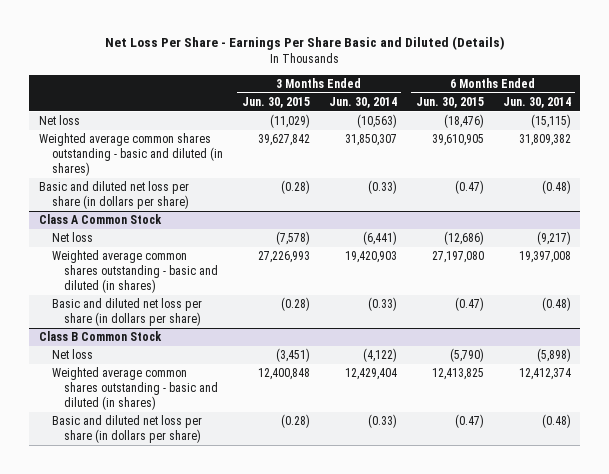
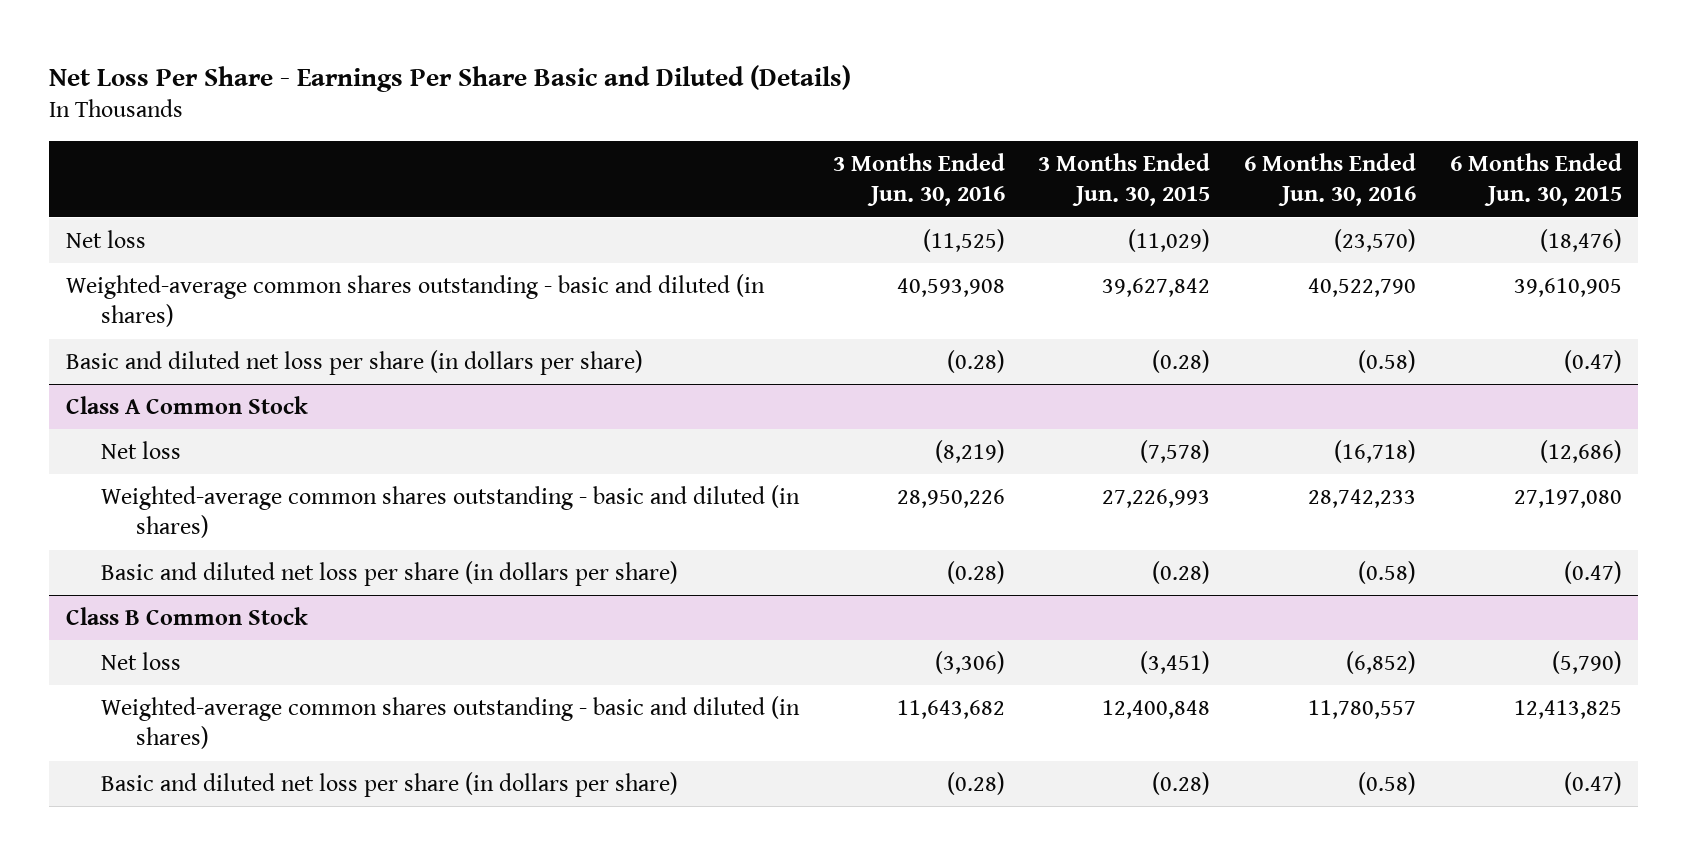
- | 3 Months Ended Jun. 30, 2015 | 3 Months Ended Jun. 30, 2014 | 6 Months Ended Jun. 30, 2015 | 6 Months Ended Jun. 30, 2014
+ | 3 Months Ended Jun. 30, 2016 | 3 Months Ended Jun. 30, 2015 | 6 Months Ended Jun. 30, 2016 | 6 Months Ended Jun. 30, 2015
- Weighted average common shares outstanding - basic and diluted (in shares) | 39,627,842 | 31,850,307 | 39,610,905 | 31,809,382
+ Weighted-average common shares outstanding - basic and diluted (in shares) | 40,593,908 | 39,627,842 | 40,522,790 | 39,610,905
@ Class A Common Stock
- Weighted average common shares outstanding - basic and diluted (in shares) | 27,226,993 | 19,420,903 | 27,197,080 | 19,397,008
+ Weighted-average common shares outstanding - basic and diluted (in shares) | 28,950,226 | 27,226,993 | 28,742,233 | 27,197,080
@ Class B Common Stock
- Weighted average common shares outstanding - basic and diluted (in shares) | 12,400,848 | 12,429,404 | 12,413,825 | 12,412,374
+ Weighted-average common shares outstanding - basic and diluted (in shares) | 11,643,682 | 12,400,848 | 11,780,557 | 12,413,825

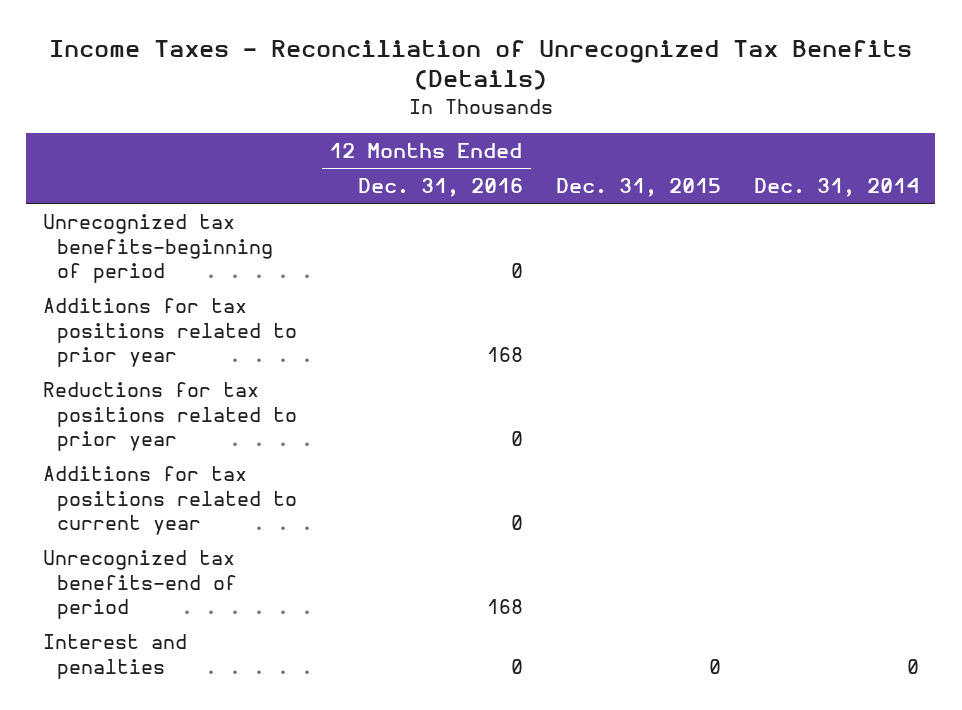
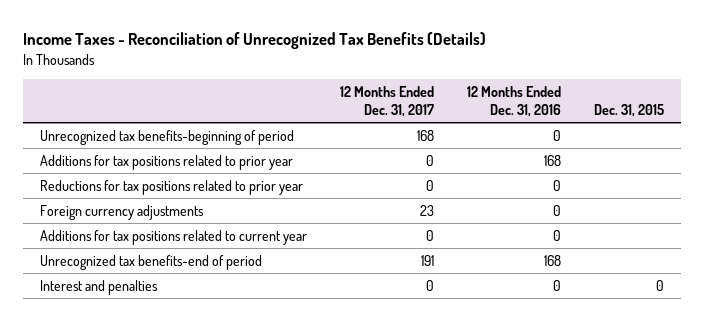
- | 12 Months Ended Dec. 31, 2016 | Dec. 31, 2015 | Dec. 31, 2014
+ | 12 Months Ended Dec. 31, 2017 | 12 Months Ended Dec. 31, 2016 | Dec. 31, 2015
+ Foreign currency adjustments | 23 | 0 |

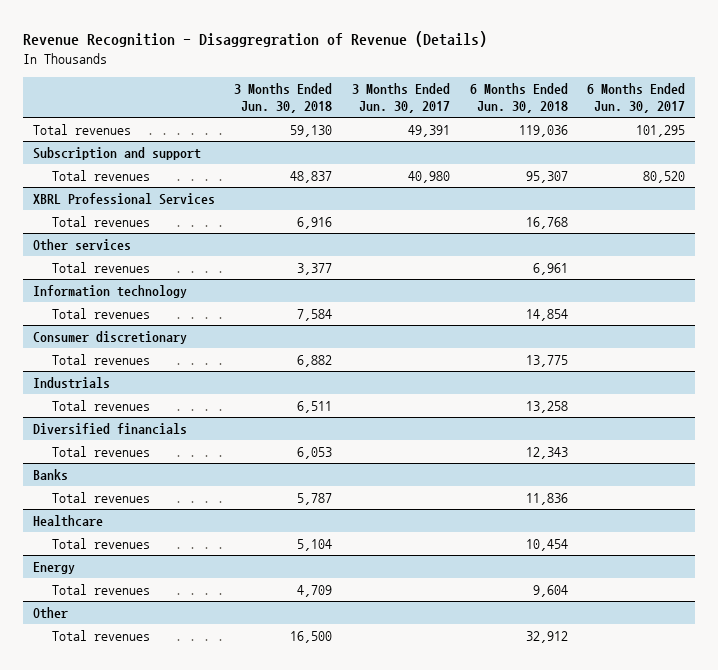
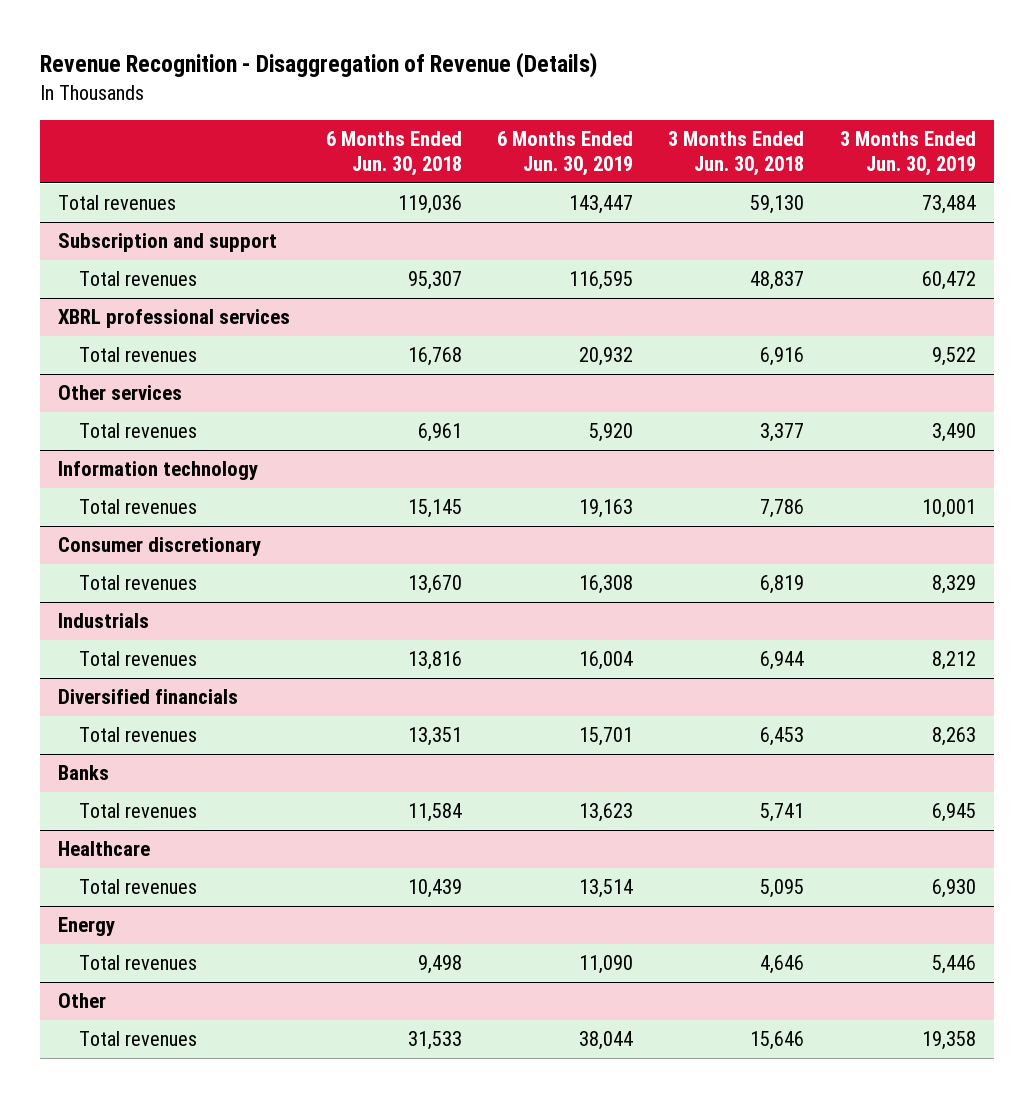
- Revenue Recognition - Disaggregration of Revenue (Details)
+ Revenue Recognition - Disaggregation of Revenue (Details)
- | 3 Months Ended Jun. 30, 2018 | 3 Months Ended Jun. 30, 2017 | 6 Months Ended Jun. 30, 2018 | 6 Months Ended Jun. 30, 2017
+ | 6 Months Ended Jun. 30, 2018 | 6 Months Ended Jun. 30, 2019 | 3 Months Ended Jun. 30, 2018 | 3 Months Ended Jun. 30, 2019
- XBRL Professional Services
+ XBRL professional services
@ Information technology
- Total revenues | 7,584 | | 14,854 |
+ Total revenues | 15,145 | 19,163 | 7,786 | 10,001
@ Consumer discretionary
- Total revenues | 6,882 | | 13,775 |
+ Total revenues | 13,670 | 16,308 | 6,819 | 8,329
@ Industrials
- Total revenues | 6,511 | | 13,258 |
+ Total revenues | 13,816 | 16,004 | 6,944 | 8,212
@ Diversified financials
- Total revenues | 6,053 | | 12,343 |
+ Total revenues | 13,351 | 15,701 | 6,453 | 8,263
@ Banks
- Total revenues | 5,787 | | 11,836 |
+ Total revenues | 11,584 | 13,623 | 5,741 | 6,945
@ Healthcare
- Total revenues | 5,104 | | 10,454 |
+ Total revenues | 10,439 | 13,514 | 5,095 | 6,930
@ Energy
- Total revenues | 4,709 | | 9,604 |
+ Total revenues | 9,498 | 11,090 | 4,646 | 5,446
@ Other
- Total revenues | 16,500 | | 32,912 |
+ Total revenues | 31,533 | 38,044 | 15,646 | 19,358

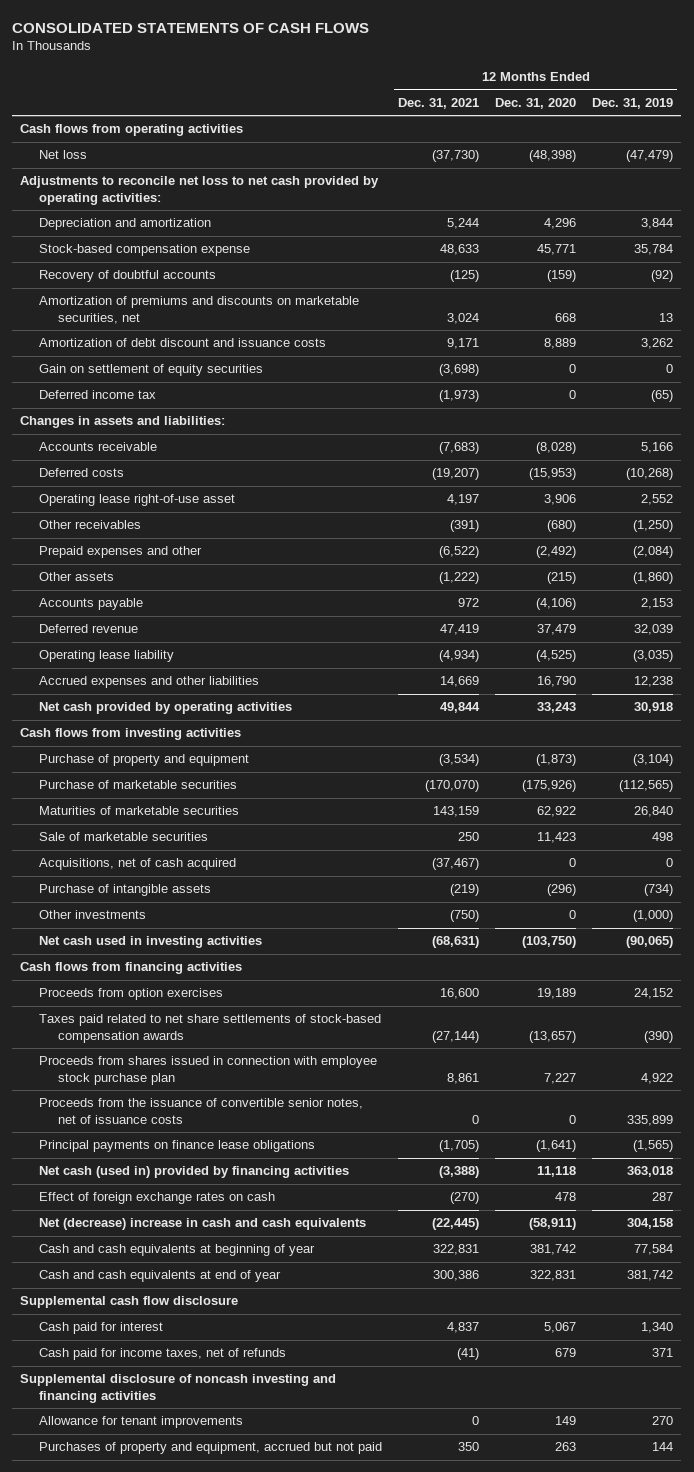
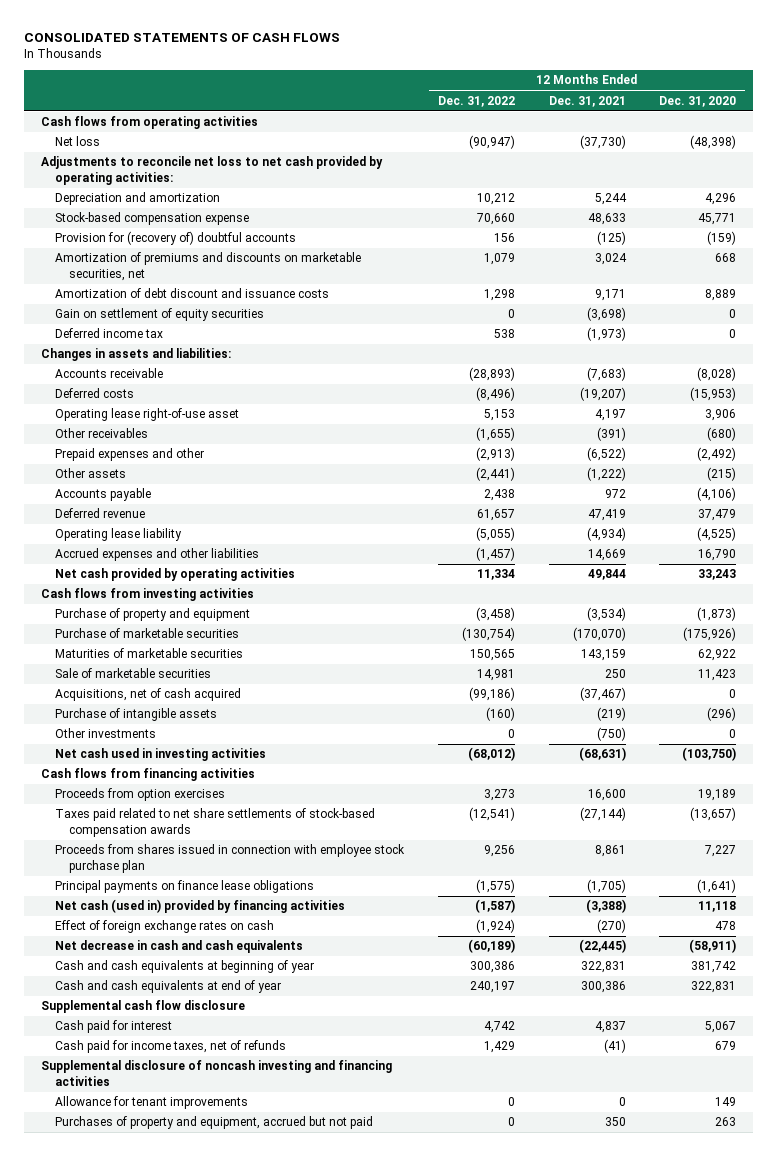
- | 12 Months Ended Dec. 31, 2021 | 12 Months Ended Dec. 31, 2020 | 12 Months Ended Dec. 31, 2019
+ | 12 Months Ended Dec. 31, 2022 | 12 Months Ended Dec. 31, 2021 | 12 Months Ended Dec. 31, 2020
- Recovery of doubtful accounts | (125) | (159) | (92)
+ Provision for (recovery of) doubtful accounts | 156 | (125) | (159)
- Proceeds from the issuance of convertible senior notes, net of issuance costs | 0 | 0 | 335,899
- Net (decrease) increase in cash and cash equivalents | (22,445) | (58,911) | 304,158
+ Net decrease in cash and cash equivalents | (60,189) | (22,445) | (58,911)

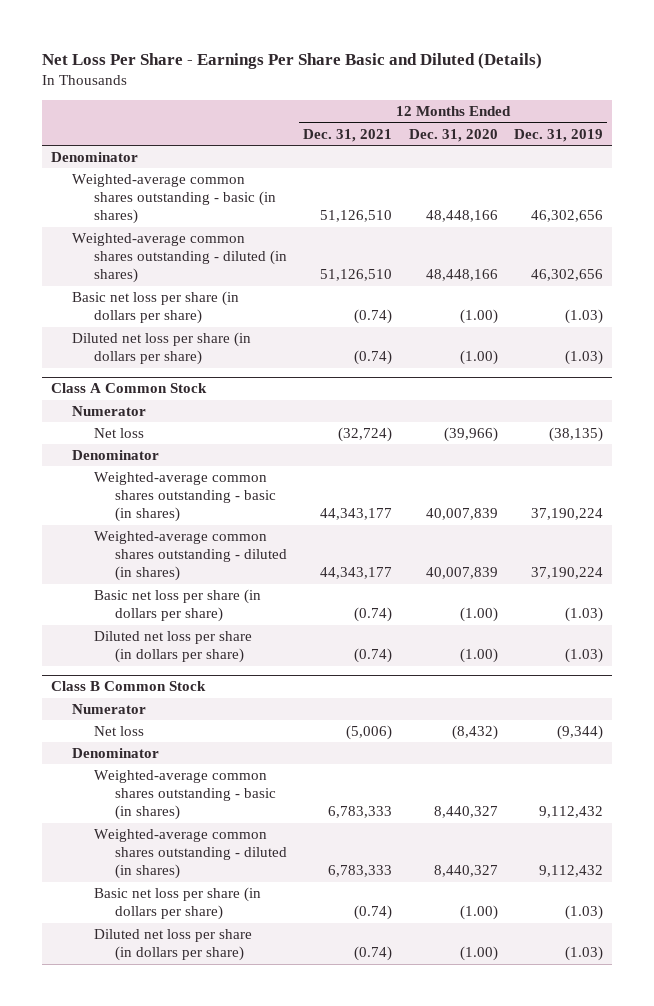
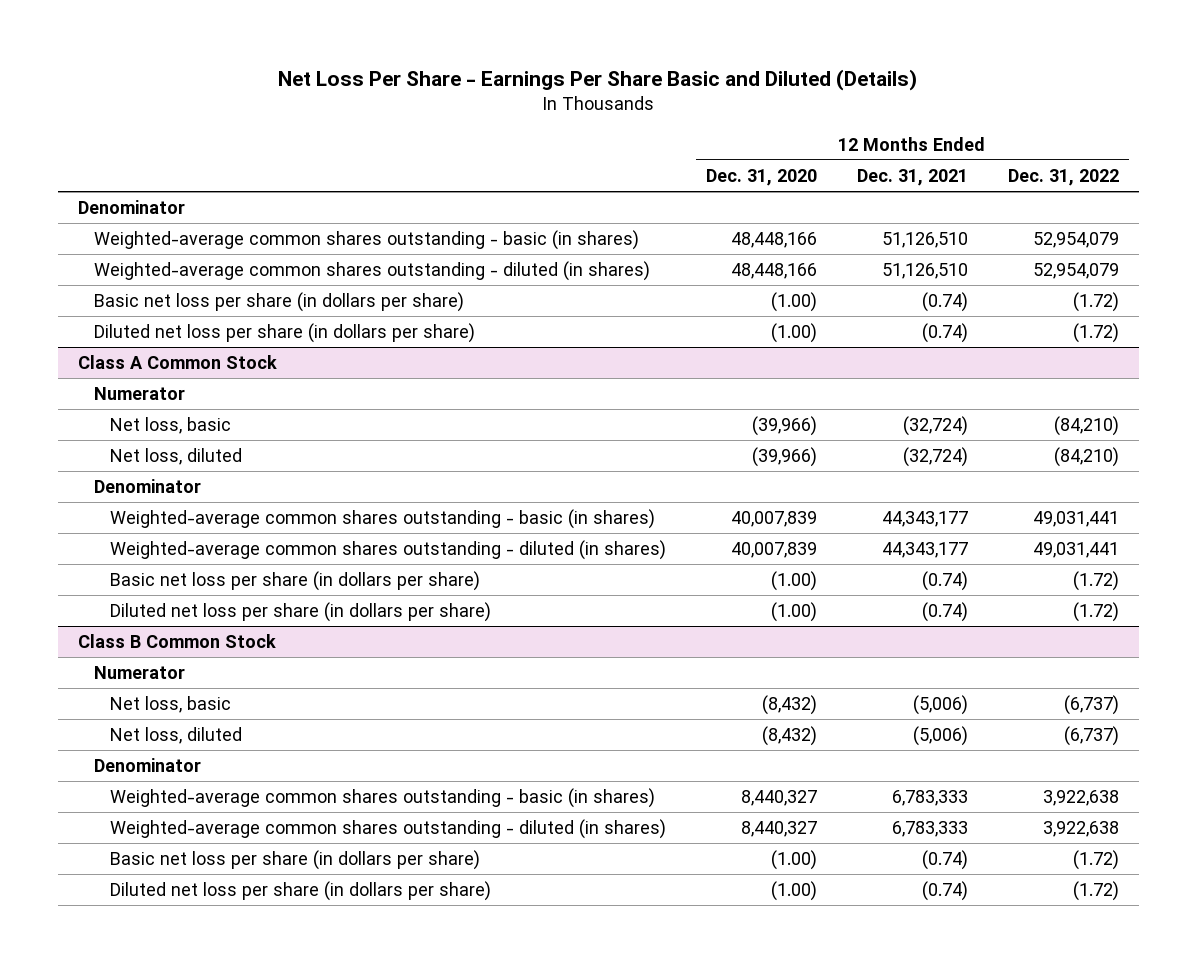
- | 12 Months Ended Dec. 31, 2021 | 12 Months Ended Dec. 31, 2020 | 12 Months Ended Dec. 31, 2019
+ | 12 Months Ended Dec. 31, 2020 | 12 Months Ended Dec. 31, 2021 | 12 Months Ended Dec. 31, 2022
@ Class A Common Stock
- Net loss | (32,724) | (39,966) | (38,135)
+ Net loss, basic | (39,966) | (32,724) | (84,210)
+ Net loss, diluted | (39,966) | (32,724) | (84,210)
@ Class B Common Stock
- Net loss | (5,006) | (8,432) | (9,344)
+ Net loss, basic | (8,432) | (5,006) | (6,737)
+ Net loss, diluted | (8,432) | (5,006) | (6,737)

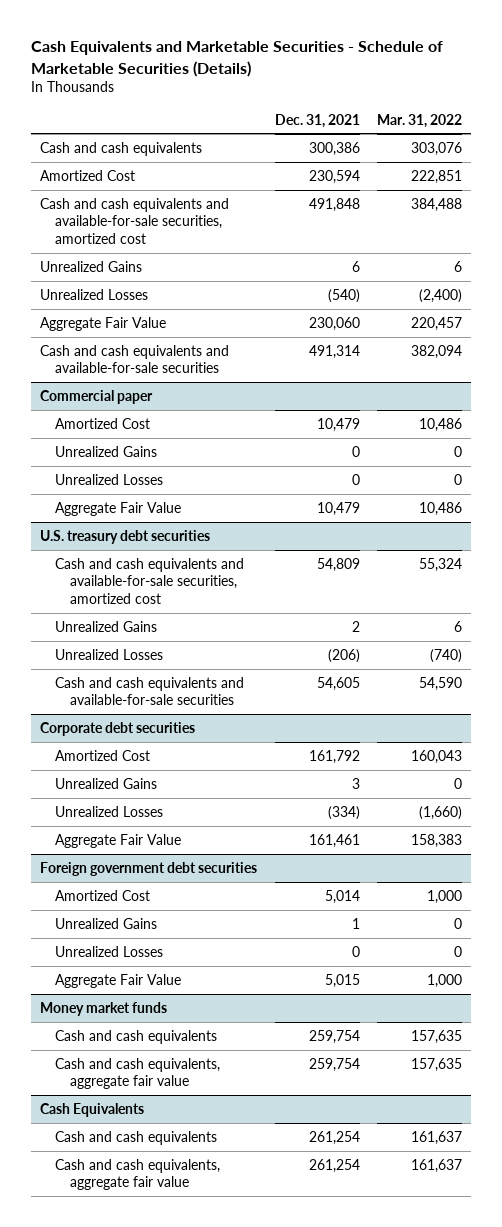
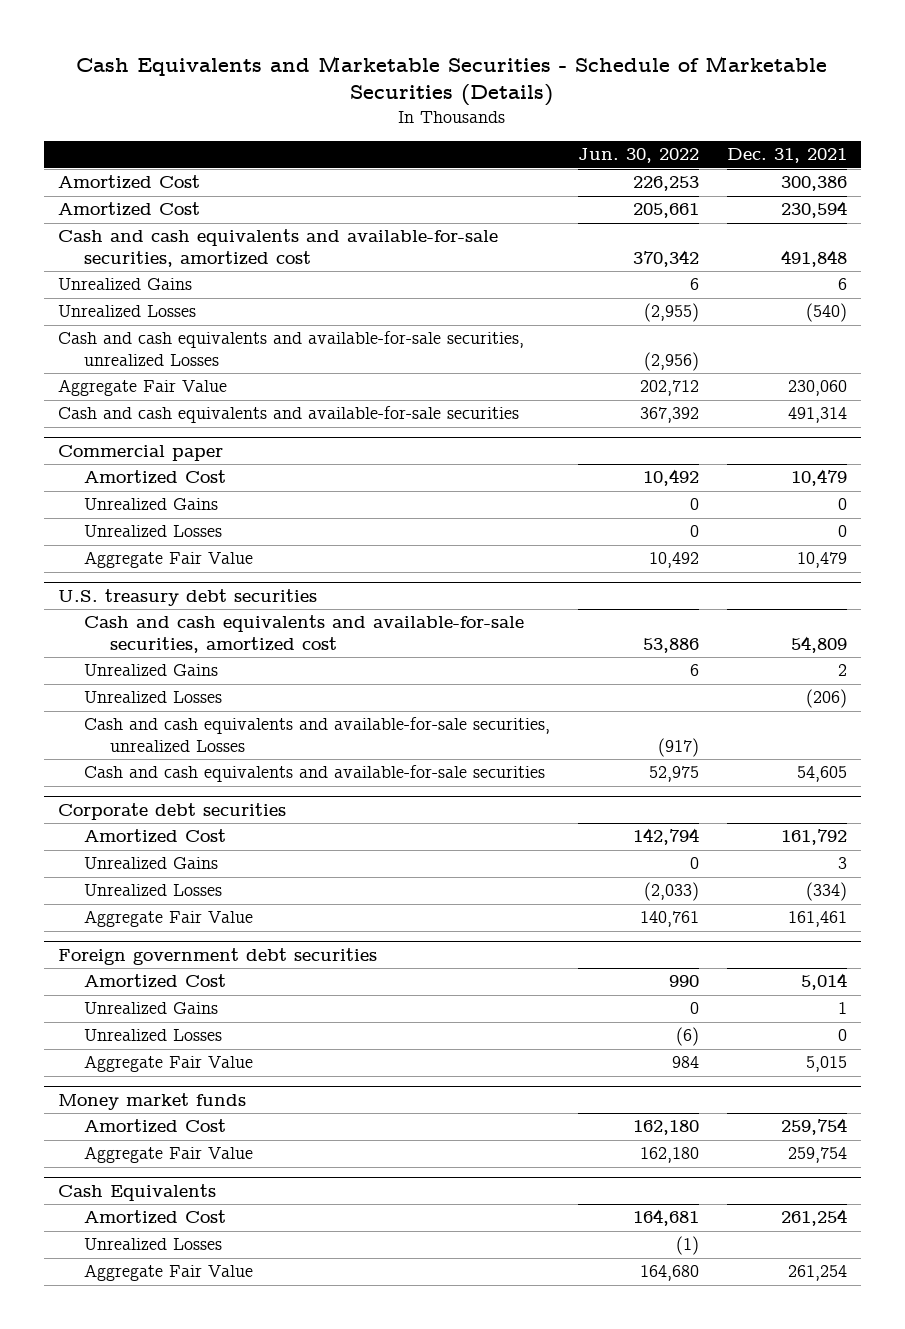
- | Dec. 31, 2021 | Mar. 31, 2022
+ | Jun. 30, 2022 | Dec. 31, 2021
- Cash and cash equivalents | 300,386 | 303,076
+ Amortized Cost | 226,253 | 300,386
+ Cash and cash equivalents and available-for-sale securities, unrealized Losses | (2,956) |
@ U.S. treasury debt securities
+ Cash and cash equivalents and available-for-sale securities, unrealized Losses | (917) |
@ Money market funds
- Cash and cash equivalents | 259,754 | 157,635
- Cash and cash equivalents, aggregate fair value | 259,754 | 157,635
+ Amortized Cost | 162,180 | 259,754
+ Aggregate Fair Value | 162,180 | 259,754
@ Cash Equivalents
- Cash and cash equivalents | 261,254 | 161,637
- Cash and cash equivalents, aggregate fair value | 261,254 | 161,637
+ Amortized Cost | 164,681 | 261,254
+ Unrealized Losses | (1) |
+ Aggregate Fair Value | 164,680 | 261,254

